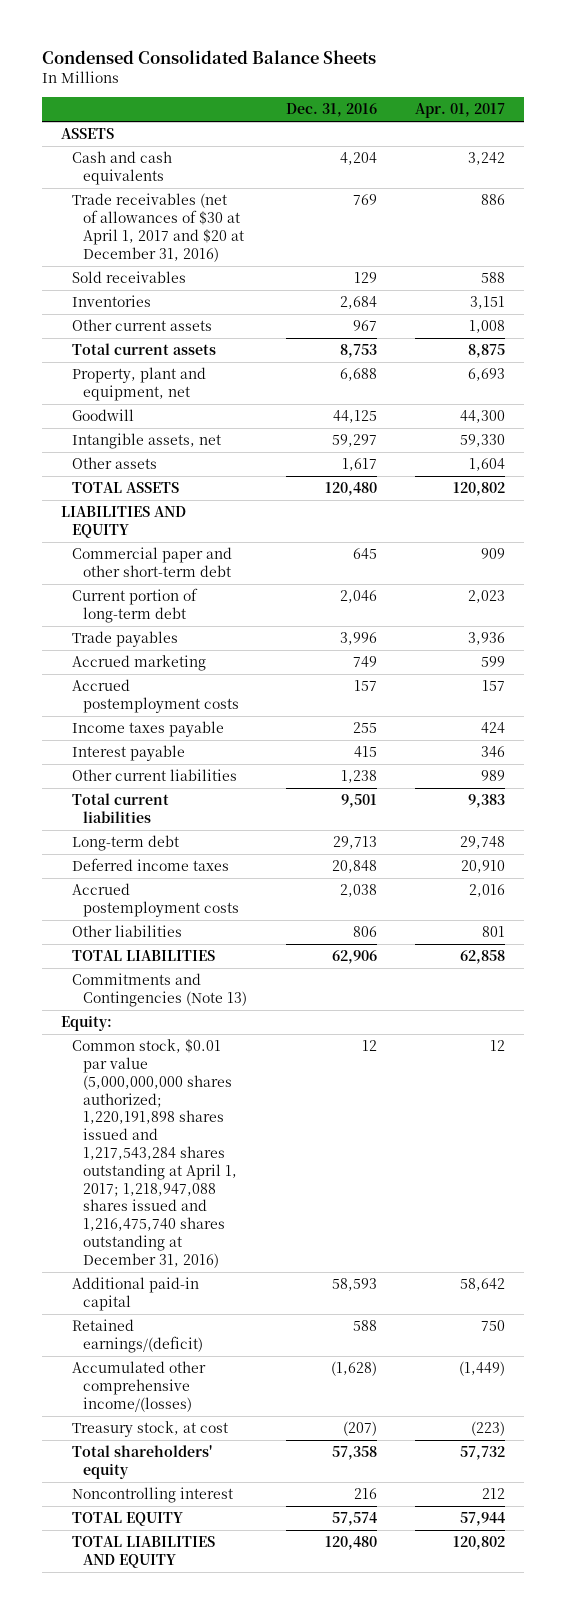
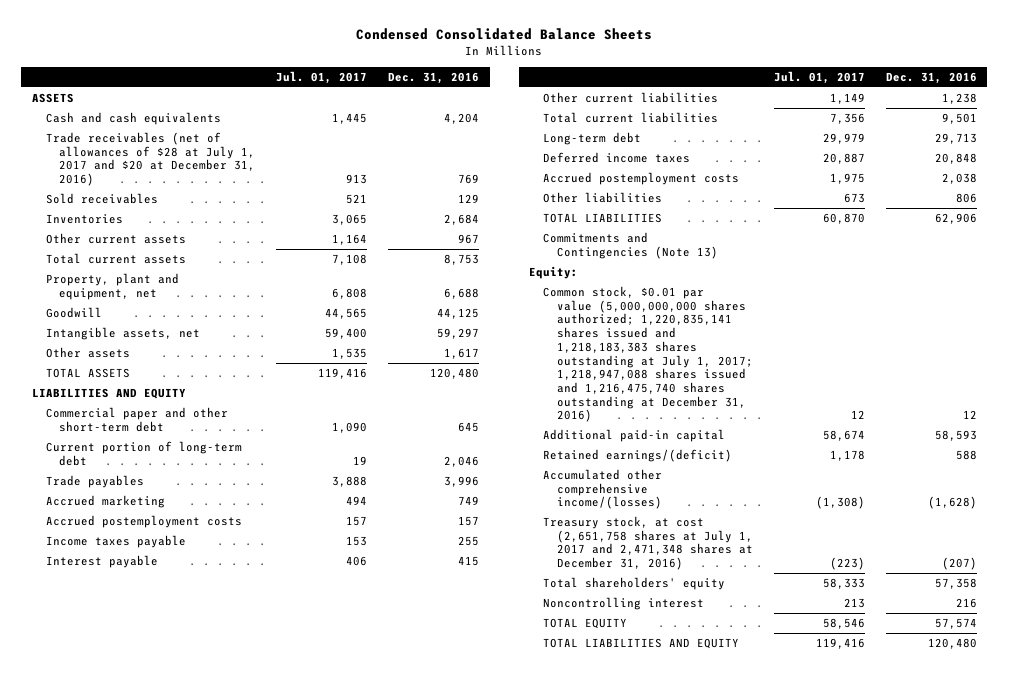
- | Dec. 31, 2016 | Apr. 01, 2017
+ | Jul. 01, 2017 | Dec. 31, 2016
- Trade receivables (net of allowances of $30 at April 1, 2017 and $20 at December 31, 2016) | 769 | 886
+ Trade receivables (net of allowances of $28 at July 1, 2017 and $20 at December 31, 2016) | 913 | 769
- Common stock, $0.01 par value (5,000,000,000 shares authorized; 1,220,191,898 shares issued and 1,217,543,284 shares outstanding at April 1, 2017; 1,218,947,088 shares issued and 1,216,475,740 shares outstanding at December 31, 2016) | 12 | 12
+ Common stock, $0.01 par value (5,000,000,000 shares authorized; 1,220,835,141 shares issued and 1,218,183,383 shares outstanding at July 1, 2017; 1,218,947,088 shares issued and 1,216,475,740 shares outstanding at December 31, 2016) | 12 | 12
- Treasury stock, at cost | (207) | (223)
+ Treasury stock, at cost (2,651,758 shares at July 1, 2017 and 2,471,348 shares at December 31, 2016) | (223) | (207)

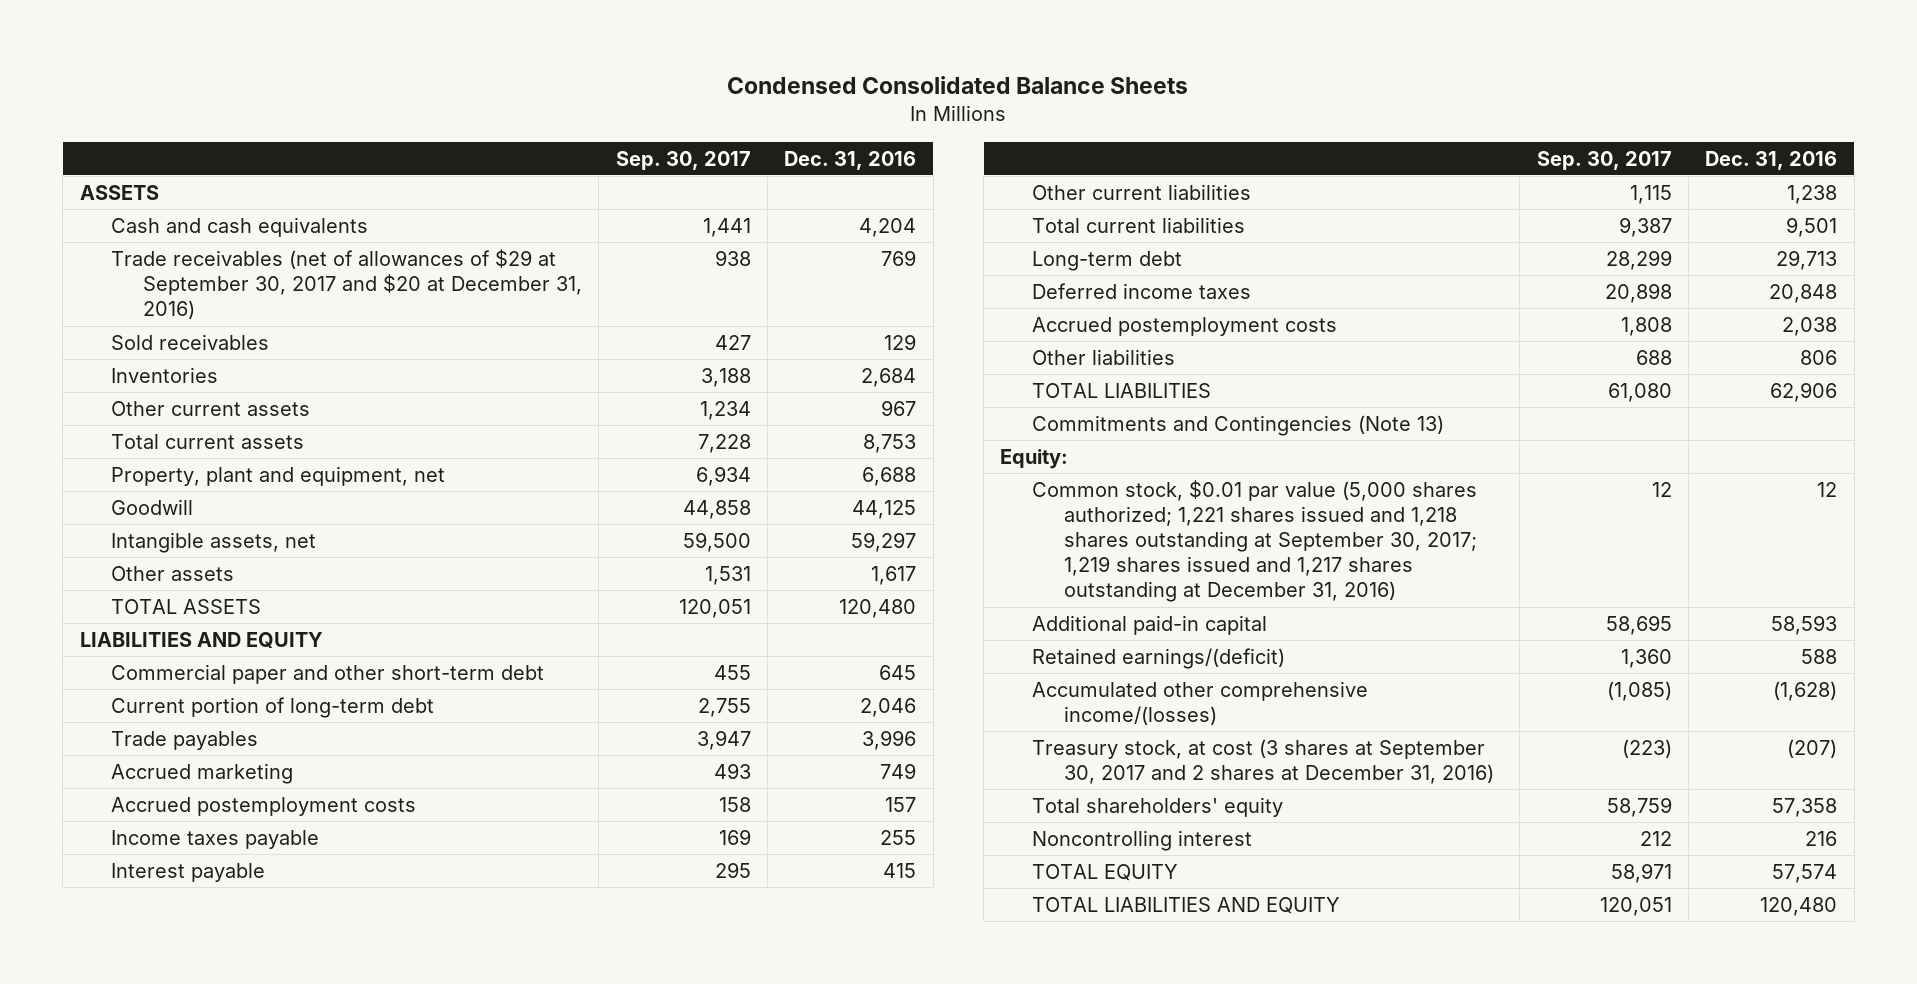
- | Jul. 01, 2017 | Dec. 31, 2016
+ | Sep. 30, 2017 | Dec. 31, 2016
- Trade receivables (net of allowances of $28 at July 1, 2017 and $20 at December 31, 2016) | 913 | 769
+ Trade receivables (net of allowances of $29 at September 30, 2017 and $20 at December 31, 2016) | 938 | 769
- Common stock, $0.01 par value (5,000,000,000 shares authorized; 1,220,835,141 shares issued and 1,218,183,383 shares outstanding at July 1, 2017; 1,218,947,088 shares issued and 1,216,475,740 shares outstanding at December 31, 2016) | 12 | 12
+ Common stock, $0.01 par value (5,000 shares authorized; 1,221 shares issued and 1,218 shares outstanding at September 30, 2017; 1,219 shares issued and 1,217 shares outstanding at December 31, 2016) | 12 | 12
- Treasury stock, at cost (2,651,758 shares at July 1, 2017 and 2,471,348 shares at December 31, 2016) | (223) | (207)
+ Treasury stock, at cost (3 shares at September 30, 2017 and 2 shares at December 31, 2016) | (223) | (207)

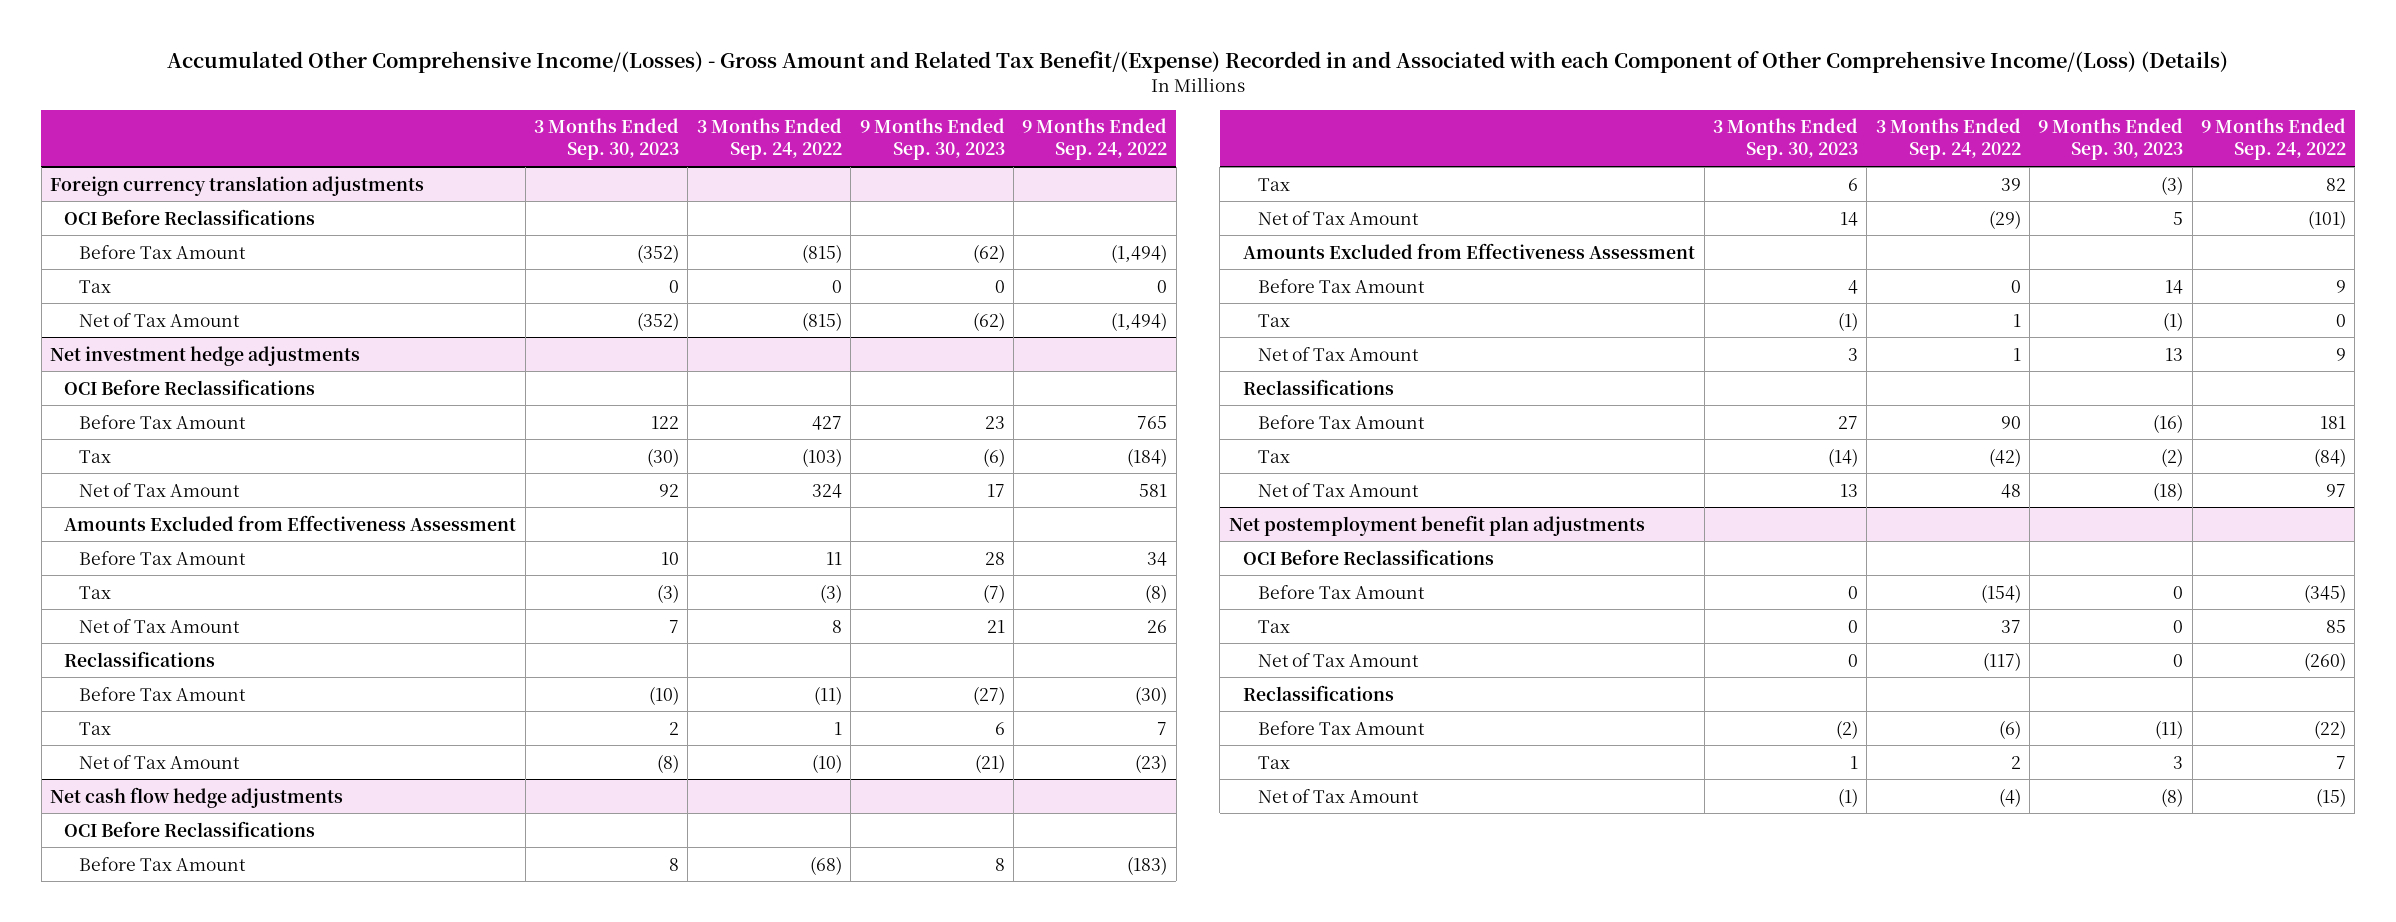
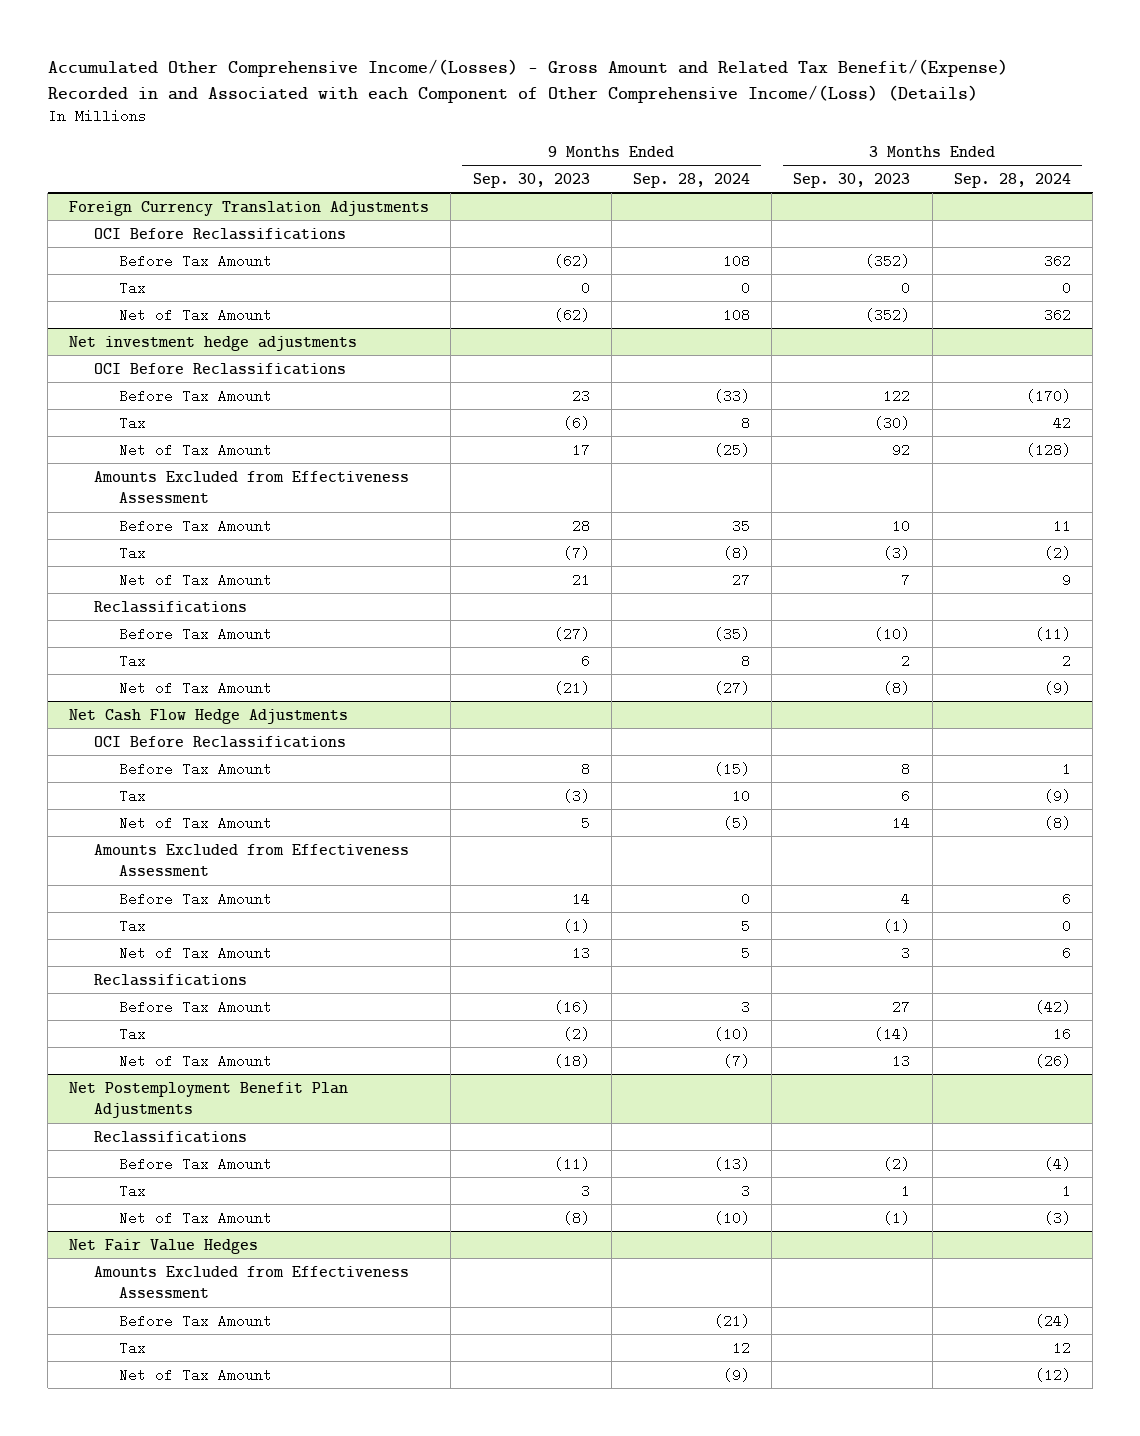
- | 3 Months Ended Sep. 30, 2023 | 3 Months Ended Sep. 24, 2022 | 9 Months Ended Sep. 30, 2023 | 9 Months Ended Sep. 24, 2022
+ | 9 Months Ended Sep. 30, 2023 | 9 Months Ended Sep. 28, 2024 | 3 Months Ended Sep. 30, 2023 | 3 Months Ended Sep. 28, 2024
- Foreign currency translation adjustments
+ Foreign Currency Translation Adjustments
- Net cash flow hedge adjustments
+ Net Cash Flow Hedge Adjustments
- Net postemployment benefit plan adjustments
- OCI Before Reclassifications
- Before Tax Amount | 0 | (154) | 0 | (345)
- Tax | 0 | 37 | 0 | 85
- Net of Tax Amount | 0 | (117) | 0 | (260)
+ Net Postemployment Benefit Plan Adjustments
+ Net Fair Value Hedges
+ Amounts Excluded from Effectiveness Assessment
+ Before Tax Amount | | (21) | | (24)
+ Tax | | 12 | | 12
+ Net of Tax Amount | | (9) | | (12)

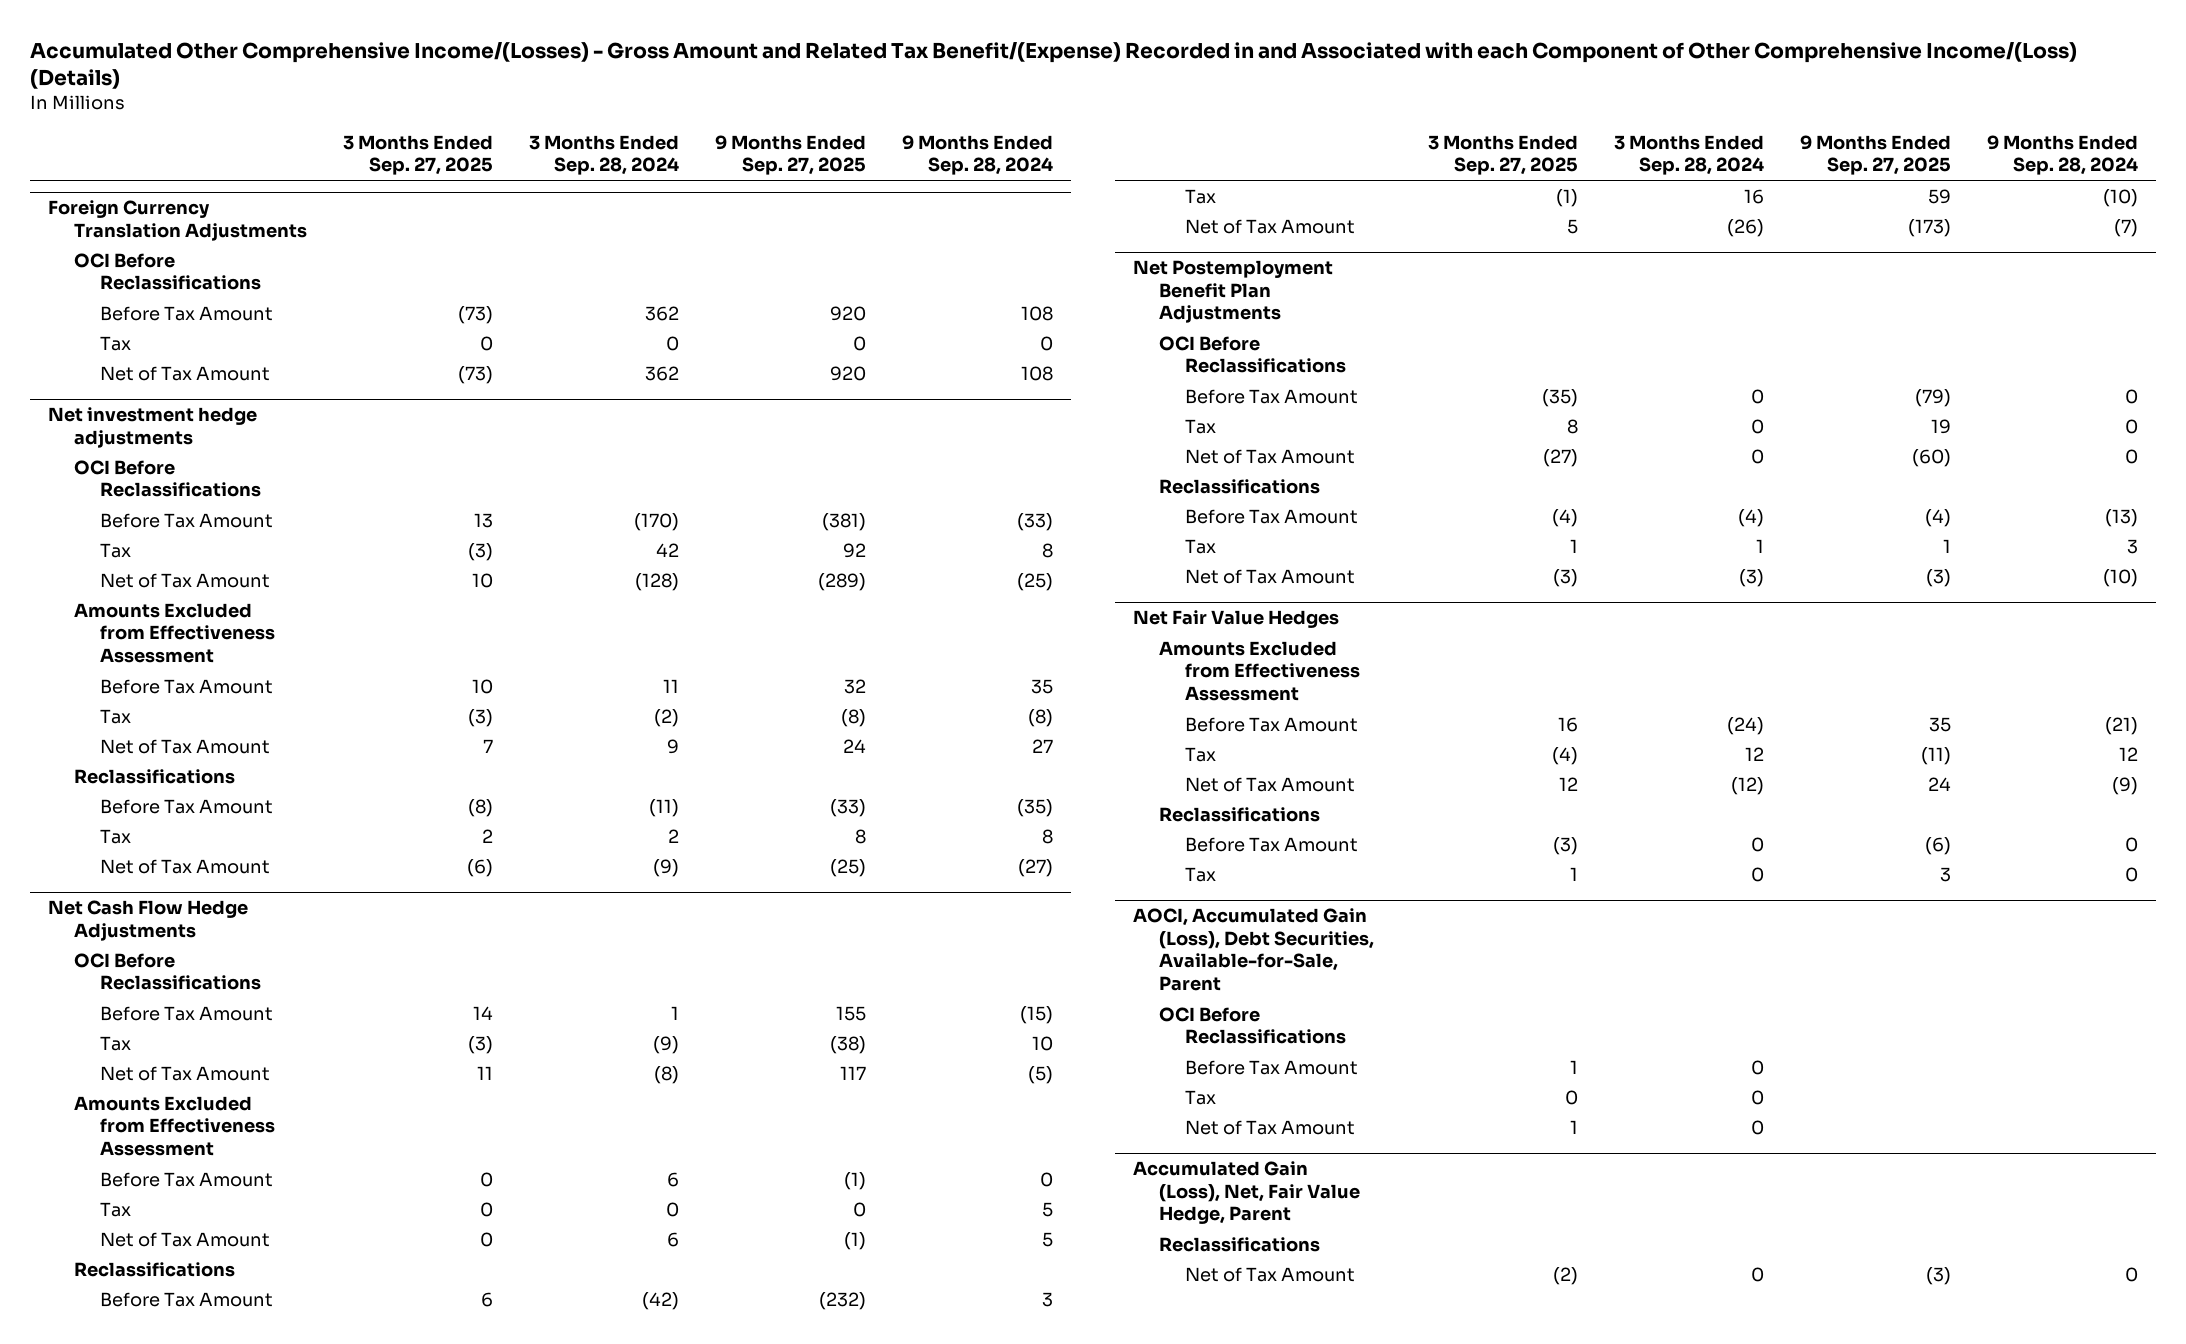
- | 9 Months Ended Sep. 30, 2023 | 9 Months Ended Sep. 28, 2024 | 3 Months Ended Sep. 30, 2023 | 3 Months Ended Sep. 28, 2024
+ | 3 Months Ended Sep. 27, 2025 | 3 Months Ended Sep. 28, 2024 | 9 Months Ended Sep. 27, 2025 | 9 Months Ended Sep. 28, 2024
@ Net Postemployment Benefit Plan Adjustments
+ OCI Before Reclassifications
+ Before Tax Amount | (35) | 0 | (79) | 0
+ Tax | 8 | 0 | 19 | 0
+ Net of Tax Amount | (27) | 0 | (60) | 0
@ Net Fair Value Hedges
+ Reclassifications
+ Before Tax Amount | (3) | 0 | (6) | 0
+ Tax | 1 | 0 | 3 | 0
+ AOCI, Accumulated Gain (Loss), Debt Securities, Available-for-Sale, Parent
+ OCI Before Reclassifications
+ Before Tax Amount | 1 | 0 | |
+ Tax | 0 | 0 | |
+ Net of Tax Amount | 1 | 0 | |
+ Accumulated Gain (Loss), Net, Fair Value Hedge, Parent
+ Reclassifications
+ Net of Tax Amount | (2) | 0 | (3) | 0

